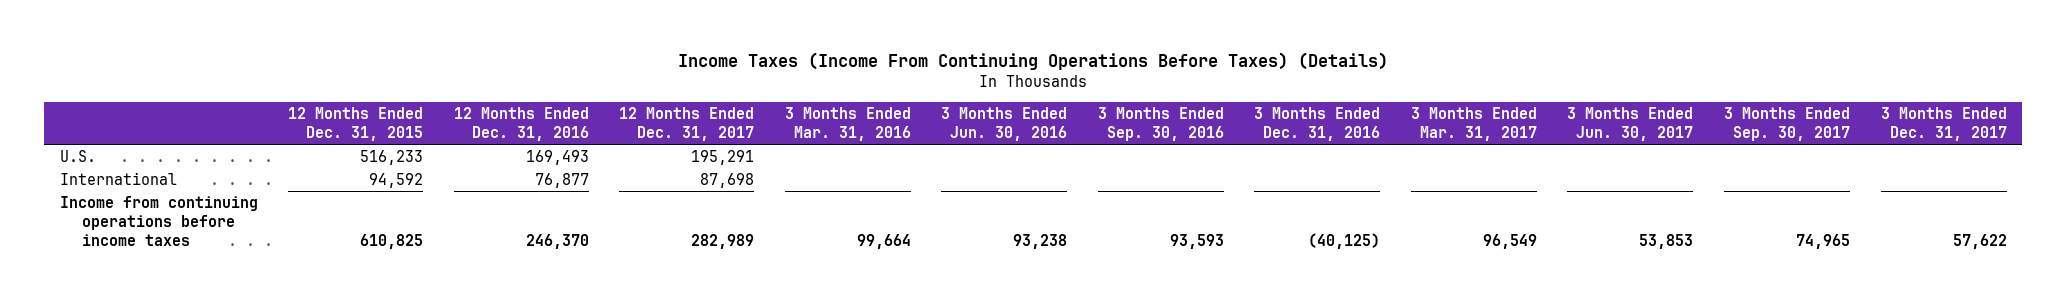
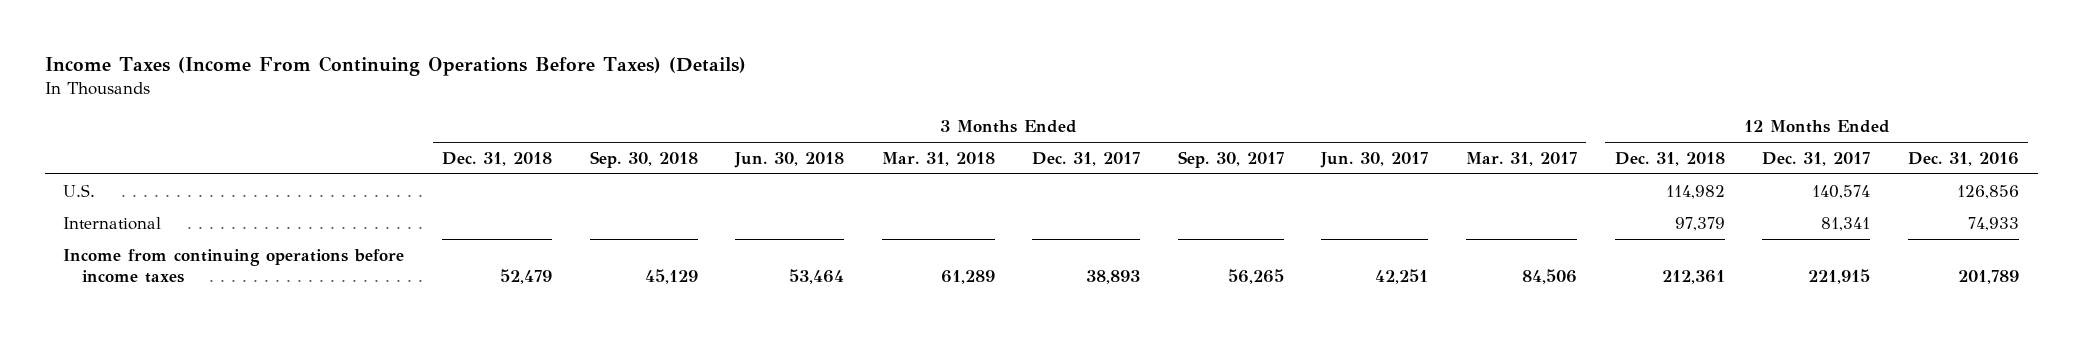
- | 12 Months Ended Dec. 31, 2015 | 12 Months Ended Dec. 31, 2016 | 12 Months Ended Dec. 31, 2017 | 3 Months Ended Mar. 31, 2016 | 3 Months Ended Jun. 30, 2016 | 3 Months Ended Sep. 30, 2016 | 3 Months Ended Dec. 31, 2016 | 3 Months Ended Mar. 31, 2017 | 3 Months Ended Jun. 30, 2017 | 3 Months Ended Sep. 30, 2017 | 3 Months Ended Dec. 31, 2017
+ | 3 Months Ended Dec. 31, 2018 | 3 Months Ended Sep. 30, 2018 | 3 Months Ended Jun. 30, 2018 | 3 Months Ended Mar. 31, 2018 | 3 Months Ended Dec. 31, 2017 | 3 Months Ended Sep. 30, 2017 | 3 Months Ended Jun. 30, 2017 | 3 Months Ended Mar. 31, 2017 | 12 Months Ended Dec. 31, 2018 | 12 Months Ended Dec. 31, 2017 | 12 Months Ended Dec. 31, 2016
- U.S. | 516,233 | 169,493 | 195,291 | | | | | | | |
- International | 94,592 | 76,877 | 87,698 | | | | | | | |
- Income from continuing operations before income taxes | 610,825 | 246,370 | 282,989 | 99,664 | 93,238 | 93,593 | (40,125) | 96,549 | 53,853 | 74,965 | 57,622
+ U.S. | | | | | | | | | 114,982 | 140,574 | 126,856
+ International | | | | | | | | | 97,379 | 81,341 | 74,933
+ Income from continuing operations before income taxes | 52,479 | 45,129 | 53,464 | 61,289 | 38,893 | 56,265 | 42,251 | 84,506 | 212,361 | 221,915 | 201,789

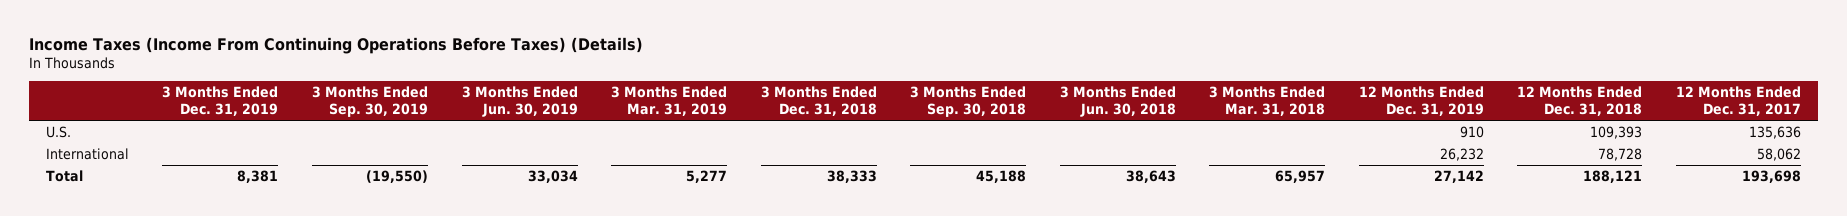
- | 3 Months Ended Dec. 31, 2018 | 3 Months Ended Sep. 30, 2018 | 3 Months Ended Jun. 30, 2018 | 3 Months Ended Mar. 31, 2018 | 3 Months Ended Dec. 31, 2017 | 3 Months Ended Sep. 30, 2017 | 3 Months Ended Jun. 30, 2017 | 3 Months Ended Mar. 31, 2017 | 12 Months Ended Dec. 31, 2018 | 12 Months Ended Dec. 31, 2017 | 12 Months Ended Dec. 31, 2016
+ | 3 Months Ended Dec. 31, 2019 | 3 Months Ended Sep. 30, 2019 | 3 Months Ended Jun. 30, 2019 | 3 Months Ended Mar. 31, 2019 | 3 Months Ended Dec. 31, 2018 | 3 Months Ended Sep. 30, 2018 | 3 Months Ended Jun. 30, 2018 | 3 Months Ended Mar. 31, 2018 | 12 Months Ended Dec. 31, 2019 | 12 Months Ended Dec. 31, 2018 | 12 Months Ended Dec. 31, 2017
- U.S. | | | | | | | | | 114,982 | 140,574 | 126,856
- International | | | | | | | | | 97,379 | 81,341 | 74,933
- Income from continuing operations before income taxes | 52,479 | 45,129 | 53,464 | 61,289 | 38,893 | 56,265 | 42,251 | 84,506 | 212,361 | 221,915 | 201,789
+ U.S. | | | | | | | | | 910 | 109,393 | 135,636
+ International | | | | | | | | | 26,232 | 78,728 | 58,062
+ Total | 8,381 | (19,550) | 33,034 | 5,277 | 38,333 | 45,188 | 38,643 | 65,957 | 27,142 | 188,121 | 193,698

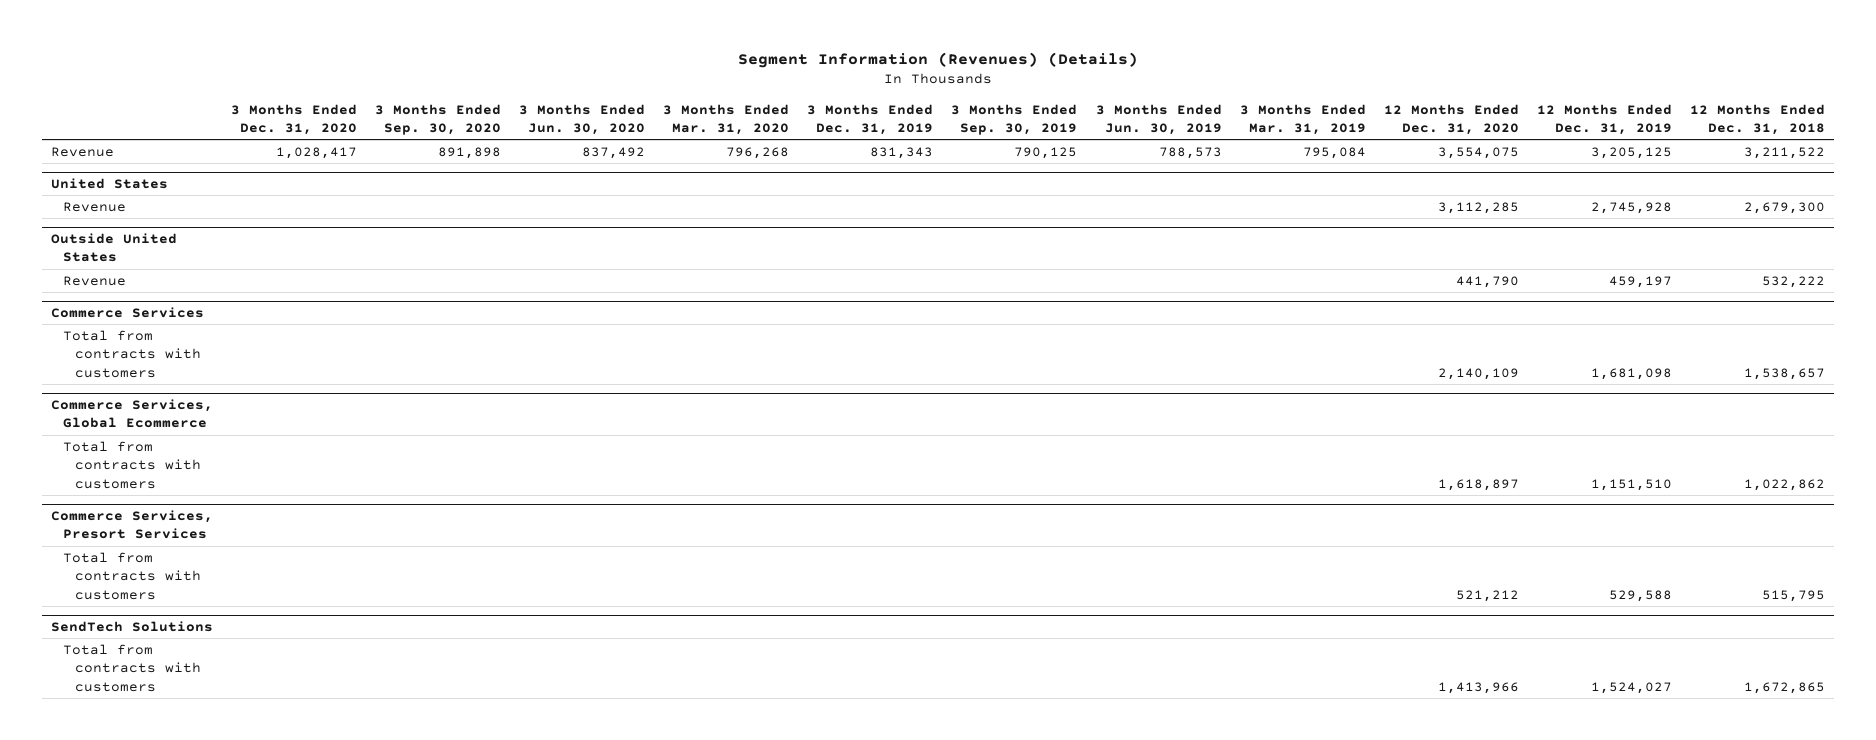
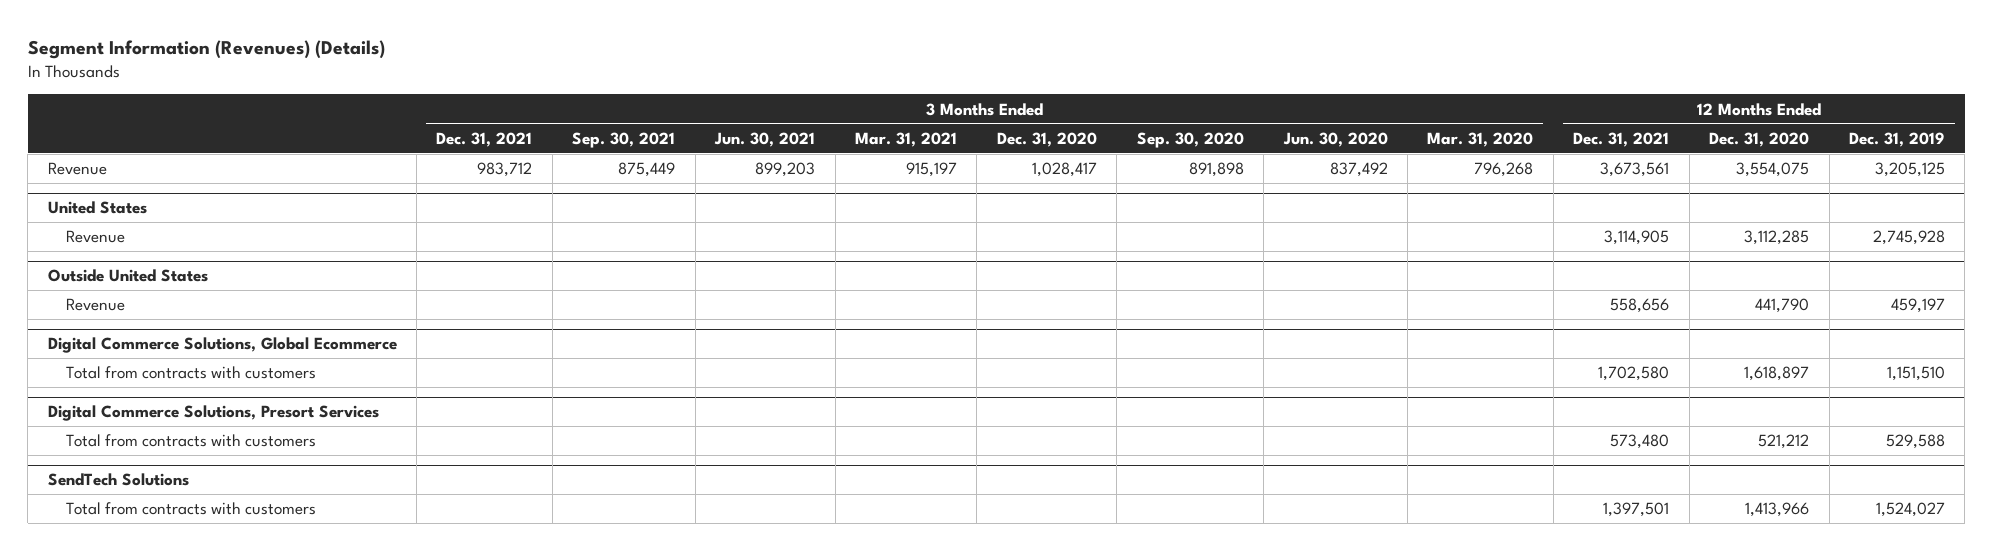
- | 3 Months Ended Dec. 31, 2020 | 3 Months Ended Sep. 30, 2020 | 3 Months Ended Jun. 30, 2020 | 3 Months Ended Mar. 31, 2020 | 3 Months Ended Dec. 31, 2019 | 3 Months Ended Sep. 30, 2019 | 3 Months Ended Jun. 30, 2019 | 3 Months Ended Mar. 31, 2019 | 12 Months Ended Dec. 31, 2020 | 12 Months Ended Dec. 31, 2019 | 12 Months Ended Dec. 31, 2018
+ | 3 Months Ended Dec. 31, 2021 | 3 Months Ended Sep. 30, 2021 | 3 Months Ended Jun. 30, 2021 | 3 Months Ended Mar. 31, 2021 | 3 Months Ended Dec. 31, 2020 | 3 Months Ended Sep. 30, 2020 | 3 Months Ended Jun. 30, 2020 | 3 Months Ended Mar. 31, 2020 | 12 Months Ended Dec. 31, 2021 | 12 Months Ended Dec. 31, 2020 | 12 Months Ended Dec. 31, 2019
- Commerce Services
- Total from contracts with customers | | | | | | | | | 2,140,109 | 1,681,098 | 1,538,657
- Commerce Services, Global Ecommerce
+ Digital Commerce Solutions, Global Ecommerce
- Commerce Services, Presort Services
+ Digital Commerce Solutions, Presort Services

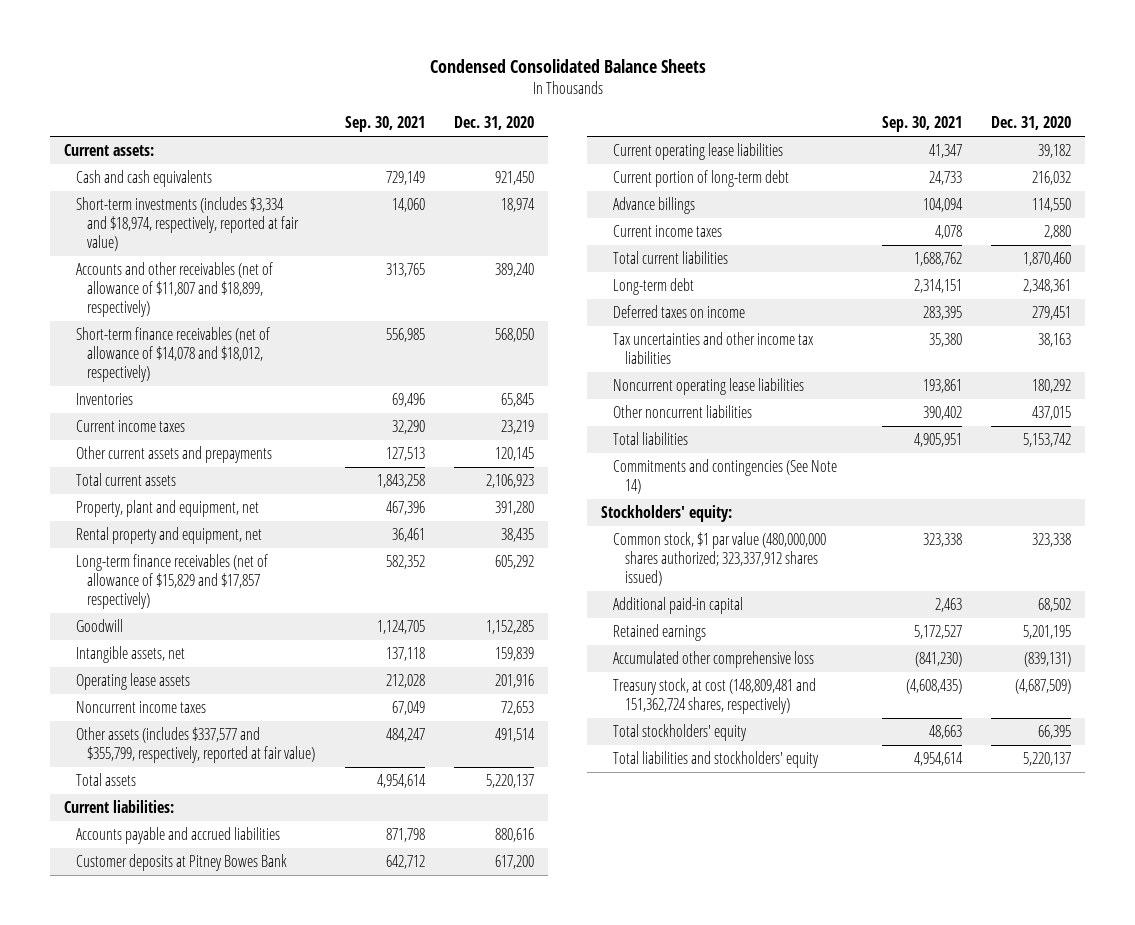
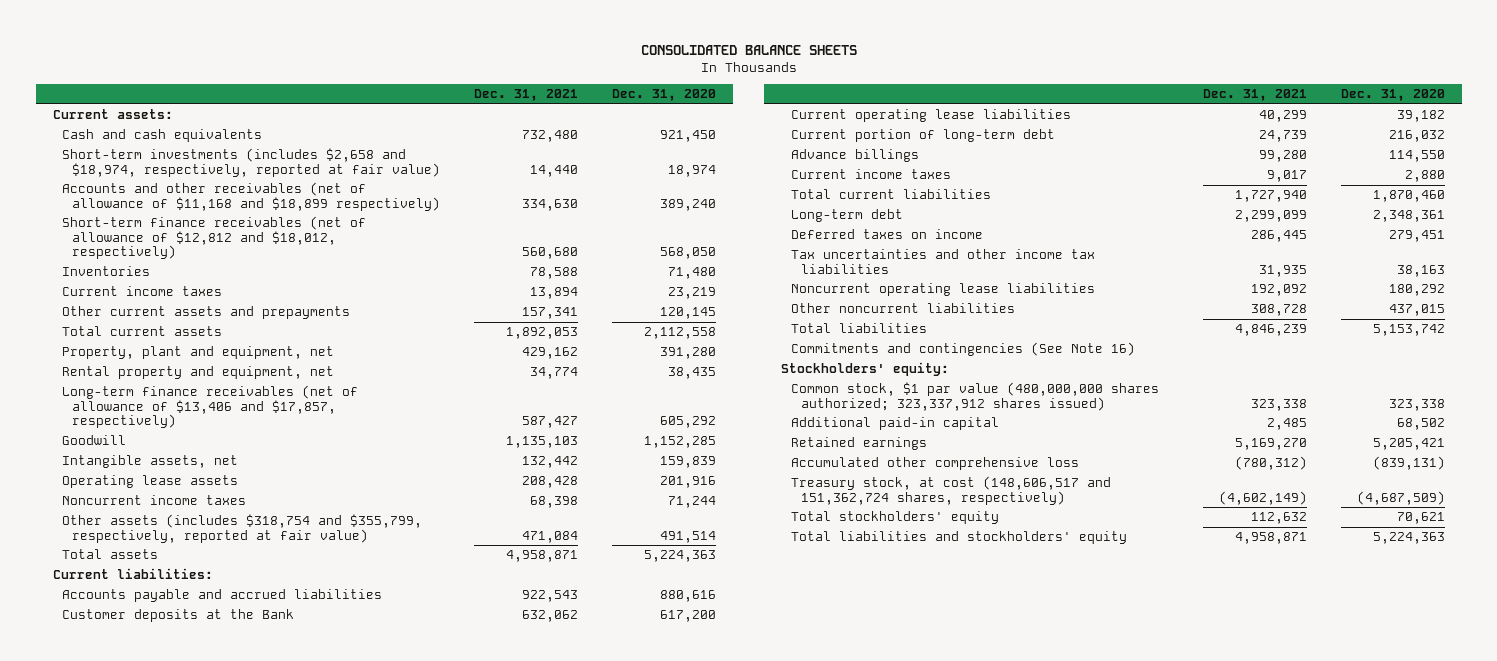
- Condensed Consolidated Balance Sheets
+ CONSOLIDATED BALANCE SHEETS
- | Sep. 30, 2021 | Dec. 31, 2020
+ | Dec. 31, 2021 | Dec. 31, 2020
- Short-term investments (includes $3,334 and $18,974, respectively, reported at fair value) | 14,060 | 18,974
- Accounts and other receivables (net of allowance of $11,807 and $18,899, respectively) | 313,765 | 389,240
- Short-term finance receivables (net of allowance of $14,078 and $18,012, respectively) | 556,985 | 568,050
- Inventories | 69,496 | 65,845
+ Short-term investments (includes $2,658 and $18,974, respectively, reported at fair value) | 14,440 | 18,974
+ Accounts and other receivables (net of allowance of $11,168 and $18,899 respectively) | 334,630 | 389,240
+ Short-term finance receivables (net of allowance of $12,812 and $18,012, respectively) | 560,680 | 568,050
+ Inventories | 78,588 | 71,480
- Total current assets | 1,843,258 | 2,106,923
+ Total current assets | 1,892,053 | 2,112,558
- Long-term finance receivables (net of allowance of $15,829 and $17,857 respectively) | 582,352 | 605,292
+ Long-term finance receivables (net of allowance of $13,406 and $17,857, respectively) | 587,427 | 605,292
- Noncurrent income taxes | 67,049 | 72,653
- Other assets (includes $337,577 and $355,799, respectively, reported at fair value) | 484,247 | 491,514
- Total assets | 4,954,614 | 5,220,137
+ Noncurrent income taxes | 68,398 | 71,244
+ Other assets (includes $318,754 and $355,799, respectively, reported at fair value) | 471,084 | 491,514
+ Total assets | 4,958,871 | 5,224,363
- Customer deposits at Pitney Bowes Bank | 642,712 | 617,200
+ Customer deposits at the Bank | 632,062 | 617,200
- Commitments and contingencies (See Note 14)
+ Commitments and contingencies (See Note 16)
- Retained earnings | 5,172,527 | 5,201,195
+ Retained earnings | 5,169,270 | 5,205,421
- Treasury stock, at cost (148,809,481 and 151,362,724 shares, respectively) | (4,608,435) | (4,687,509)
- Total stockholders' equity | 48,663 | 66,395
- Total liabilities and stockholders' equity | 4,954,614 | 5,220,137
+ Treasury stock, at cost (148,606,517 and 151,362,724 shares, respectively) | (4,602,149) | (4,687,509)
+ Total stockholders' equity | 112,632 | 70,621
+ Total liabilities and stockholders' equity | 4,958,871 | 5,224,363

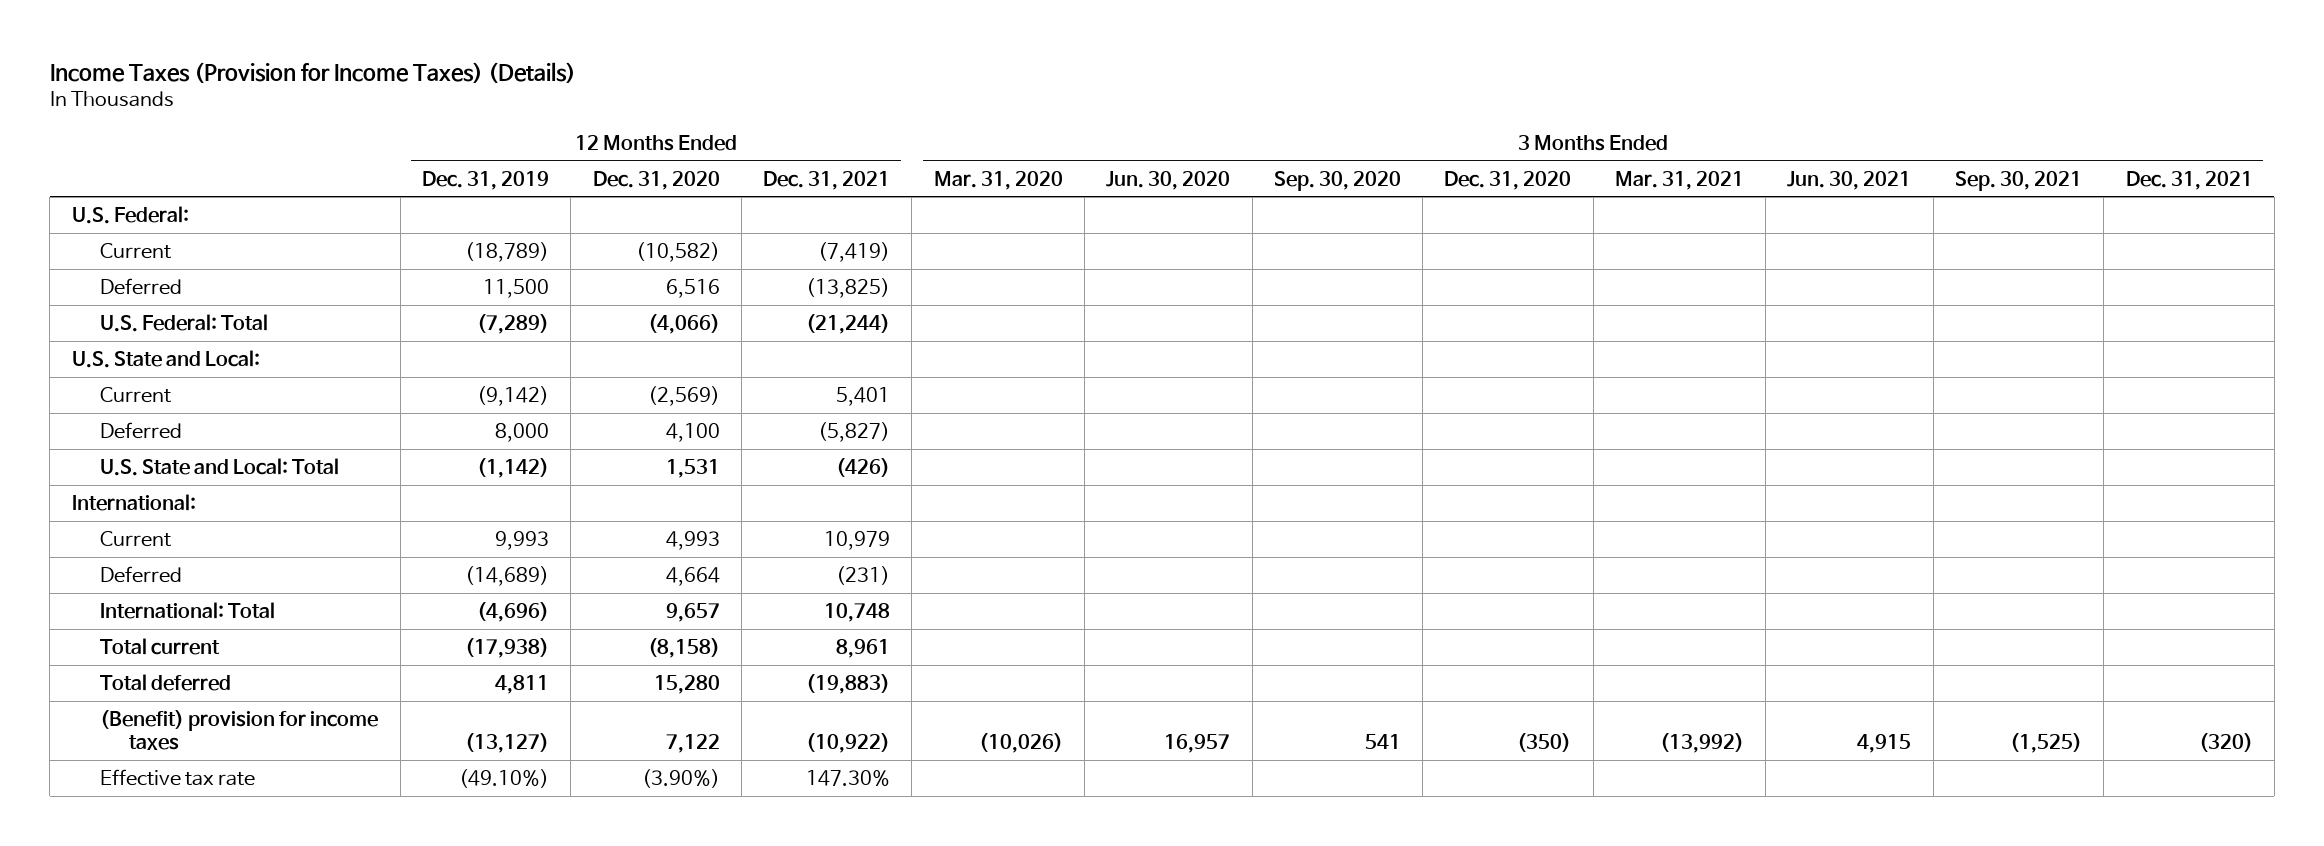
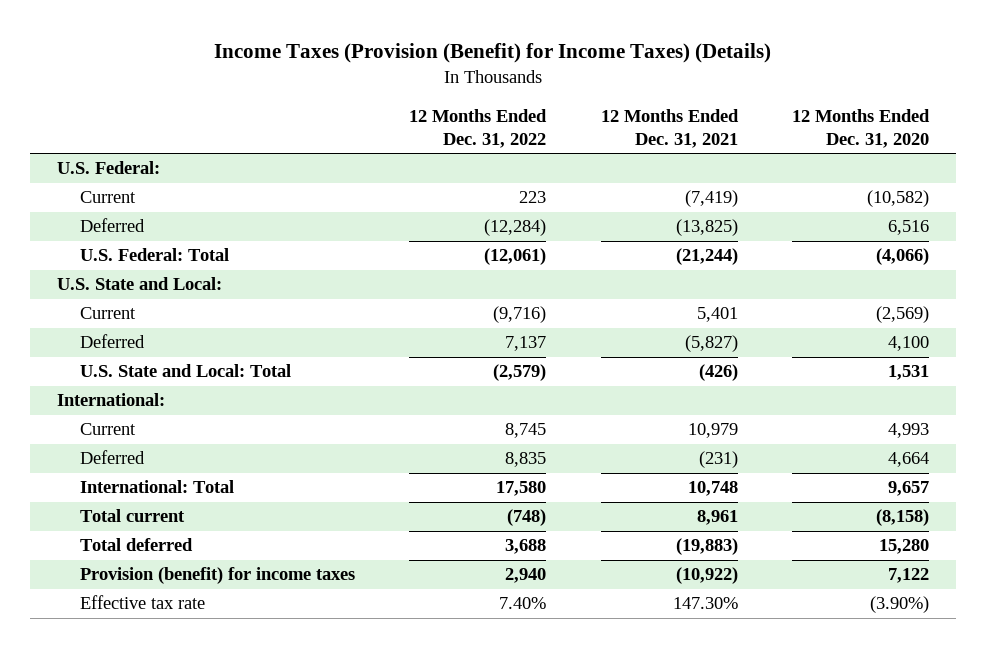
- Income Taxes (Provision for Income Taxes) (Details)
+ Income Taxes (Provision (Benefit) for Income Taxes) (Details)
- | 12 Months Ended Dec. 31, 2019 | 12 Months Ended Dec. 31, 2020 | 12 Months Ended Dec. 31, 2021 | 3 Months Ended Mar. 31, 2020 | 3 Months Ended Jun. 30, 2020 | 3 Months Ended Sep. 30, 2020 | 3 Months Ended Dec. 31, 2020 | 3 Months Ended Mar. 31, 2021 | 3 Months Ended Jun. 30, 2021 | 3 Months Ended Sep. 30, 2021 | 3 Months Ended Dec. 31, 2021
+ | 12 Months Ended Dec. 31, 2022 | 12 Months Ended Dec. 31, 2021 | 12 Months Ended Dec. 31, 2020
- (Benefit) provision for income taxes | (13,127) | 7,122 | (10,922) | (10,026) | 16,957 | 541 | (350) | (13,992) | 4,915 | (1,525) | (320)
+ Provision (benefit) for income taxes | 2,940 | (10,922) | 7,122

